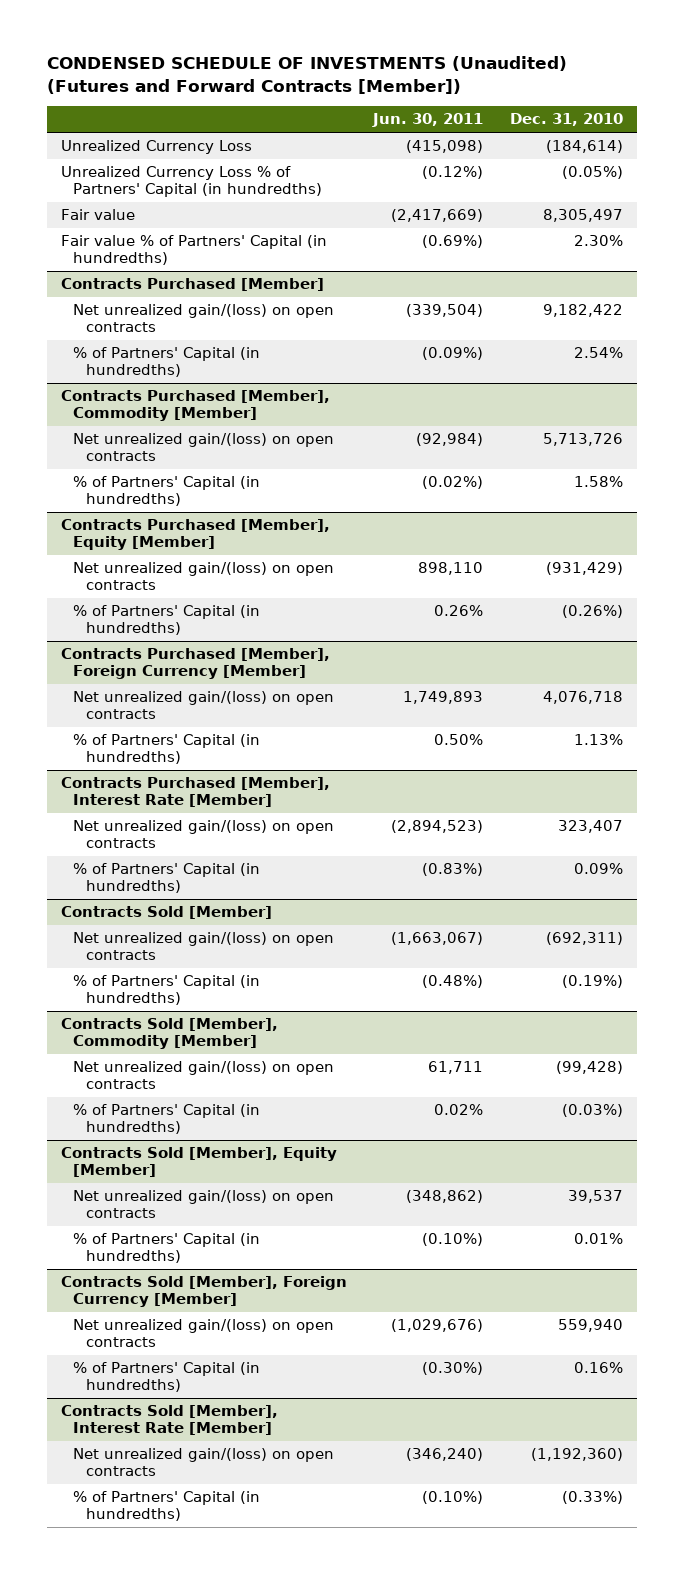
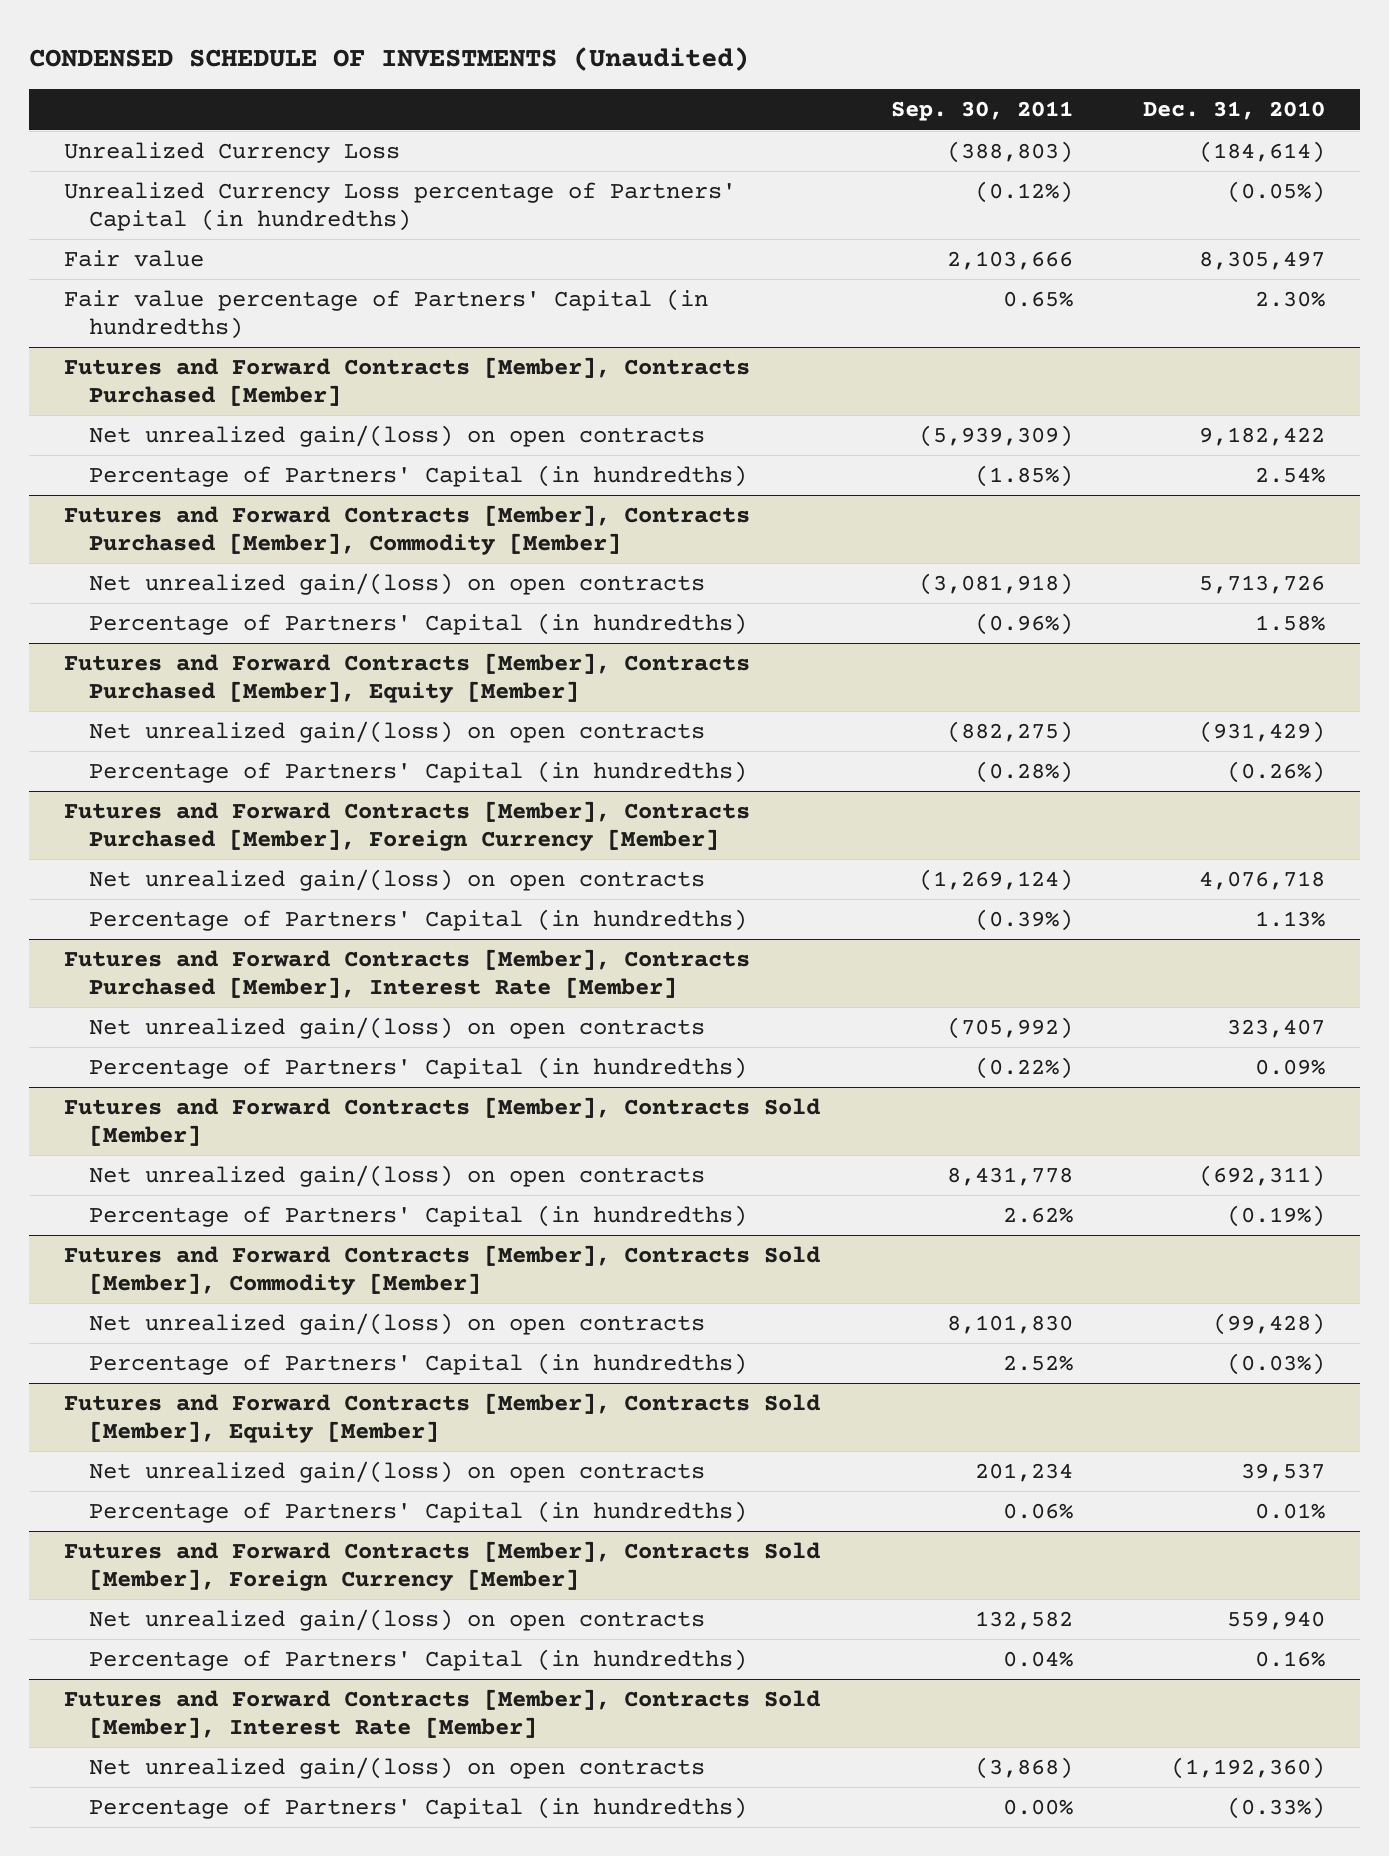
- CONDENSED SCHEDULE OF INVESTMENTS (Unaudited) (Futures and Forward Contracts [Member])
+ CONDENSED SCHEDULE OF INVESTMENTS (Unaudited)
- | Jun. 30, 2011 | Dec. 31, 2010
+ | Sep. 30, 2011 | Dec. 31, 2010
- Unrealized Currency Loss % of Partners' Capital (in hundredths) | (0.12%) | (0.05%)
+ Unrealized Currency Loss percentage of Partners' Capital (in hundredths) | (0.12%) | (0.05%)
- Fair value % of Partners' Capital (in hundredths) | (0.69%) | 2.30%
- Contracts Purchased [Member]
+ Fair value percentage of Partners' Capital (in hundredths) | 0.65% | 2.30%
+ Futures and Forward Contracts [Member], Contracts Purchased [Member]
- % of Partners' Capital (in hundredths) | (0.09%) | 2.54%
- Contracts Purchased [Member], Commodity [Member]
+ Percentage of Partners' Capital (in hundredths) | (1.85%) | 2.54%
+ Futures and Forward Contracts [Member], Contracts Purchased [Member], Commodity [Member]
- % of Partners' Capital (in hundredths) | (0.02%) | 1.58%
- Contracts Purchased [Member], Equity [Member]
+ Percentage of Partners' Capital (in hundredths) | (0.96%) | 1.58%
+ Futures and Forward Contracts [Member], Contracts Purchased [Member], Equity [Member]
- % of Partners' Capital (in hundredths) | 0.26% | (0.26%)
- Contracts Purchased [Member], Foreign Currency [Member]
+ Percentage of Partners' Capital (in hundredths) | (0.28%) | (0.26%)
+ Futures and Forward Contracts [Member], Contracts Purchased [Member], Foreign Currency [Member]
- % of Partners' Capital (in hundredths) | 0.50% | 1.13%
- Contracts Purchased [Member], Interest Rate [Member]
+ Percentage of Partners' Capital (in hundredths) | (0.39%) | 1.13%
+ Futures and Forward Contracts [Member], Contracts Purchased [Member], Interest Rate [Member]
- % of Partners' Capital (in hundredths) | (0.83%) | 0.09%
- Contracts Sold [Member]
+ Percentage of Partners' Capital (in hundredths) | (0.22%) | 0.09%
+ Futures and Forward Contracts [Member], Contracts Sold [Member]
- % of Partners' Capital (in hundredths) | (0.48%) | (0.19%)
- Contracts Sold [Member], Commodity [Member]
+ Percentage of Partners' Capital (in hundredths) | 2.62% | (0.19%)
+ Futures and Forward Contracts [Member], Contracts Sold [Member], Commodity [Member]
- % of Partners' Capital (in hundredths) | 0.02% | (0.03%)
- Contracts Sold [Member], Equity [Member]
+ Percentage of Partners' Capital (in hundredths) | 2.52% | (0.03%)
+ Futures and Forward Contracts [Member], Contracts Sold [Member], Equity [Member]
- % of Partners' Capital (in hundredths) | (0.10%) | 0.01%
- Contracts Sold [Member], Foreign Currency [Member]
+ Percentage of Partners' Capital (in hundredths) | 0.06% | 0.01%
+ Futures and Forward Contracts [Member], Contracts Sold [Member], Foreign Currency [Member]
- % of Partners' Capital (in hundredths) | (0.30%) | 0.16%
- Contracts Sold [Member], Interest Rate [Member]
+ Percentage of Partners' Capital (in hundredths) | 0.04% | 0.16%
+ Futures and Forward Contracts [Member], Contracts Sold [Member], Interest Rate [Member]
- % of Partners' Capital (in hundredths) | (0.10%) | (0.33%)
+ Percentage of Partners' Capital (in hundredths) | 0.00% | (0.33%)

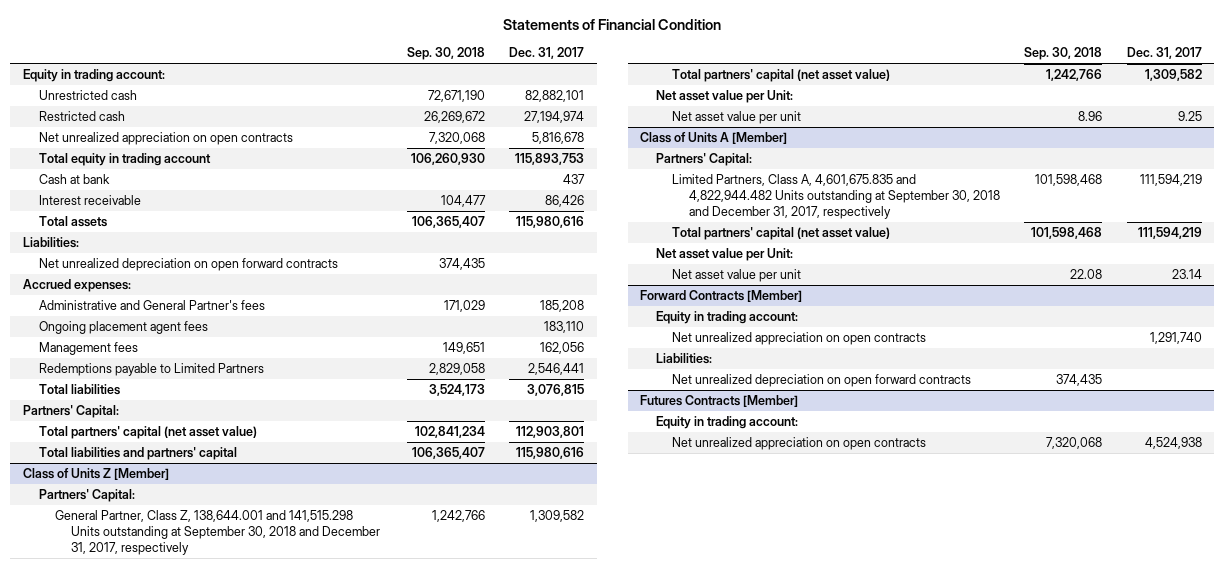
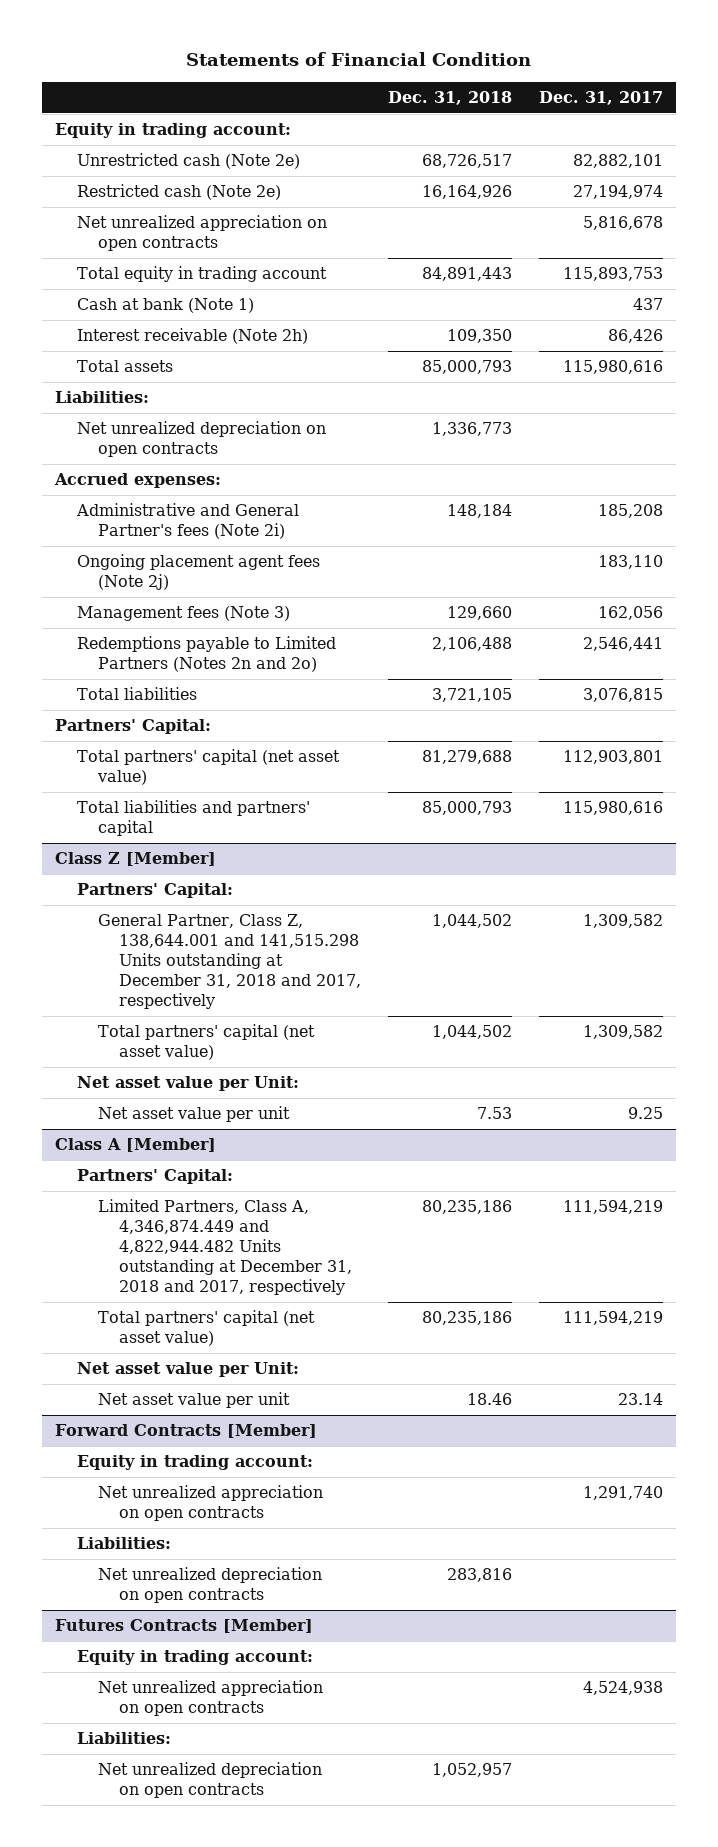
- | Sep. 30, 2018 | Dec. 31, 2017
+ | Dec. 31, 2018 | Dec. 31, 2017
- Unrestricted cash | 72,671,190 | 82,882,101
- Restricted cash | 26,269,672 | 27,194,974
+ Unrestricted cash (Note 2e) | 68,726,517 | 82,882,101
+ Restricted cash (Note 2e) | 16,164,926 | 27,194,974
- Cash at bank | | 437
- Interest receivable | 104,477 | 86,426
+ Cash at bank (Note 1) | | 437
+ Interest receivable (Note 2h) | 109,350 | 86,426
- Net unrealized depreciation on open forward contracts | 374,435 |
+ Net unrealized depreciation on open contracts | 1,336,773 |
- Administrative and General Partner's fees | 171,029 | 185,208
- Ongoing placement agent fees | | 183,110
- Management fees | 149,651 | 162,056
- Redemptions payable to Limited Partners | 2,829,058 | 2,546,441
+ Administrative and General Partner's fees (Note 2i) | 148,184 | 185,208
+ Ongoing placement agent fees (Note 2j) | | 183,110
+ Management fees (Note 3) | 129,660 | 162,056
+ Redemptions payable to Limited Partners (Notes 2n and 2o) | 2,106,488 | 2,546,441
- Class of Units Z [Member]
+ Class Z [Member]
- General Partner, Class Z, 138,644.001 and 141,515.298 Units outstanding at September 30, 2018 and December 31, 2017, respectively | 1,242,766 | 1,309,582
+ General Partner, Class Z, 138,644.001 and 141,515.298 Units outstanding at December 31, 2018 and 2017, respectively | 1,044,502 | 1,309,582
- Class of Units A [Member]
+ Class A [Member]
- Limited Partners, Class A, 4,601,675.835 and 4,822,944.482 Units outstanding at September 30, 2018 and December 31, 2017, respectively | 101,598,468 | 111,594,219
+ Limited Partners, Class A, 4,346,874.449 and 4,822,944.482 Units outstanding at December 31, 2018 and 2017, respectively | 80,235,186 | 111,594,219
@ Forward Contracts [Member]
- Net unrealized depreciation on open forward contracts | 374,435 |
+ Net unrealized depreciation on open contracts | 283,816 |
@ Futures Contracts [Member]
+ Liabilities:
+ Net unrealized depreciation on open contracts | 1,052,957 |

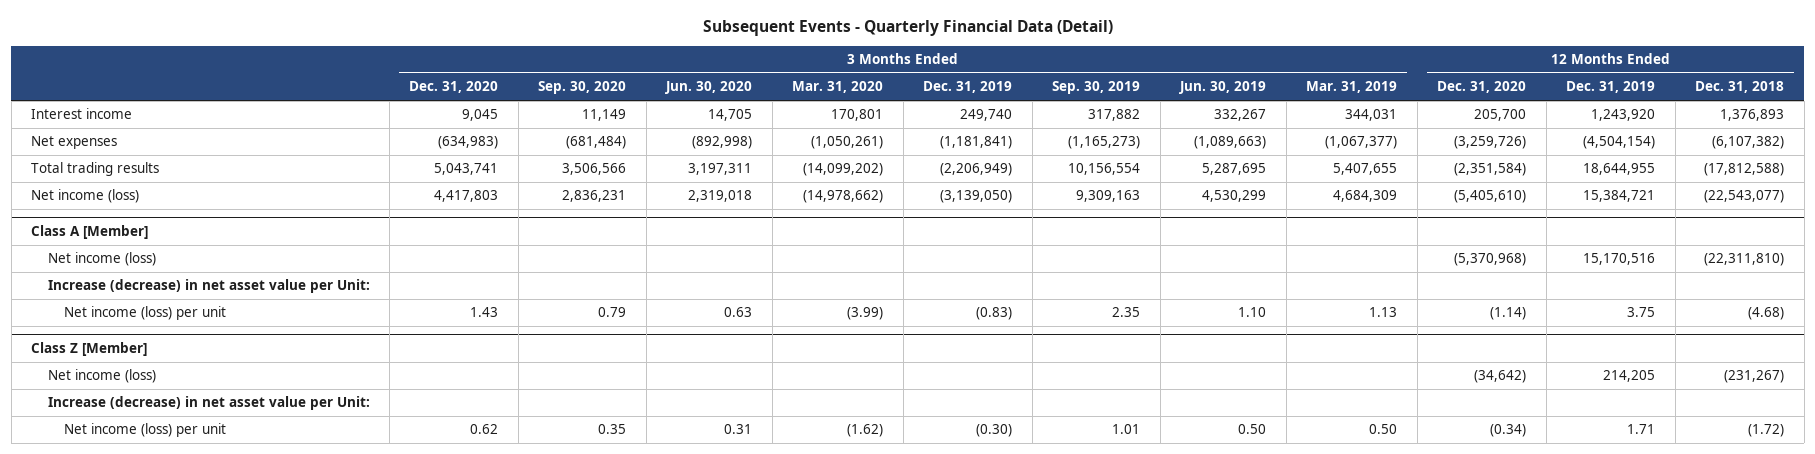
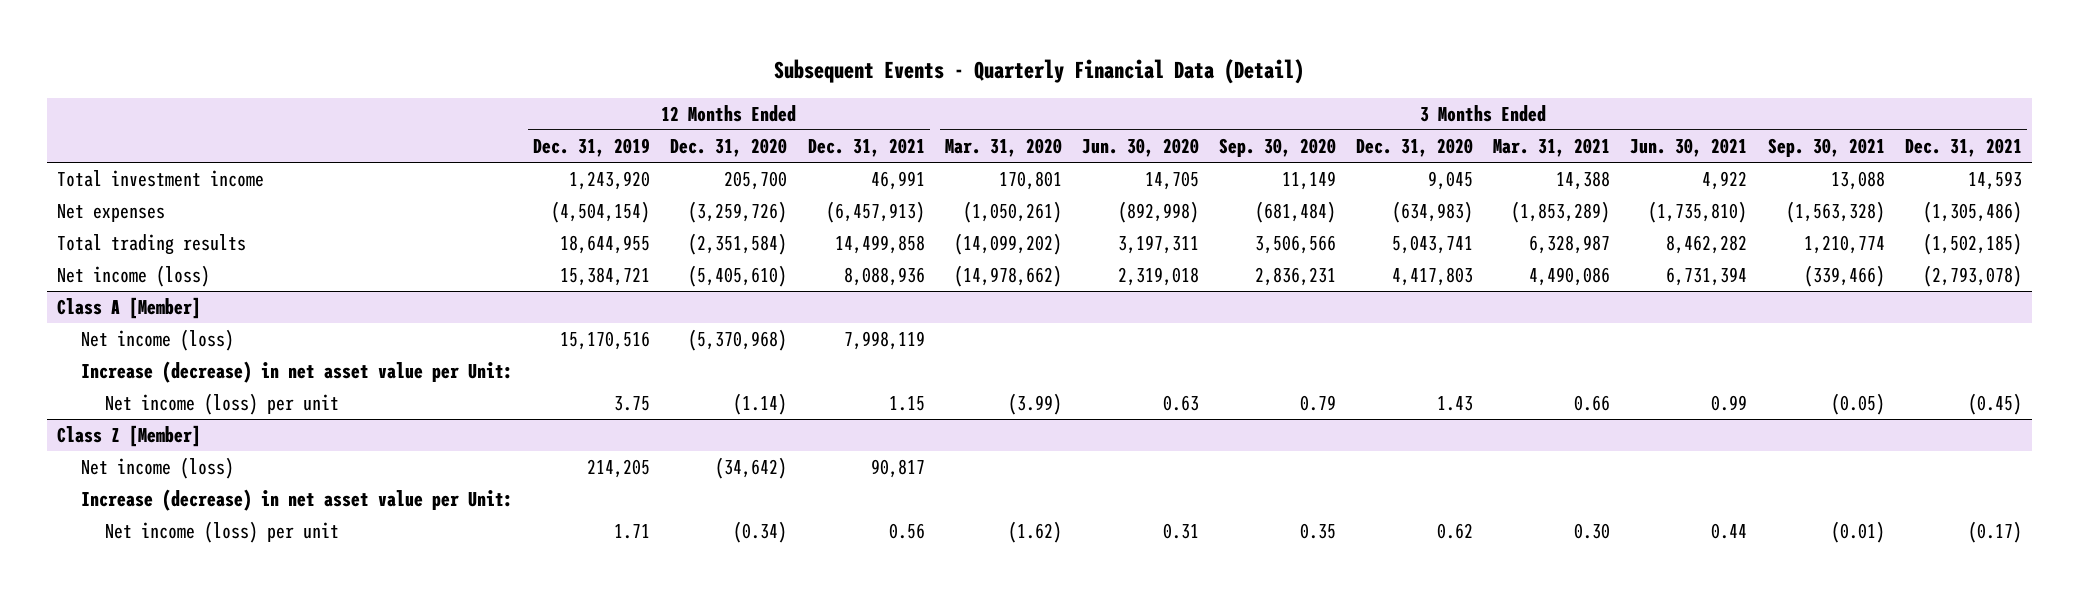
- | 3 Months Ended Dec. 31, 2020 | 3 Months Ended Sep. 30, 2020 | 3 Months Ended Jun. 30, 2020 | 3 Months Ended Mar. 31, 2020 | 3 Months Ended Dec. 31, 2019 | 3 Months Ended Sep. 30, 2019 | 3 Months Ended Jun. 30, 2019 | 3 Months Ended Mar. 31, 2019 | 12 Months Ended Dec. 31, 2020 | 12 Months Ended Dec. 31, 2019 | 12 Months Ended Dec. 31, 2018
+ | 12 Months Ended Dec. 31, 2019 | 12 Months Ended Dec. 31, 2020 | 12 Months Ended Dec. 31, 2021 | 3 Months Ended Mar. 31, 2020 | 3 Months Ended Jun. 30, 2020 | 3 Months Ended Sep. 30, 2020 | 3 Months Ended Dec. 31, 2020 | 3 Months Ended Mar. 31, 2021 | 3 Months Ended Jun. 30, 2021 | 3 Months Ended Sep. 30, 2021 | 3 Months Ended Dec. 31, 2021
- Interest income | 9,045 | 11,149 | 14,705 | 170,801 | 249,740 | 317,882 | 332,267 | 344,031 | 205,700 | 1,243,920 | 1,376,893
+ Total investment income | 1,243,920 | 205,700 | 46,991 | 170,801 | 14,705 | 11,149 | 9,045 | 14,388 | 4,922 | 13,088 | 14,593

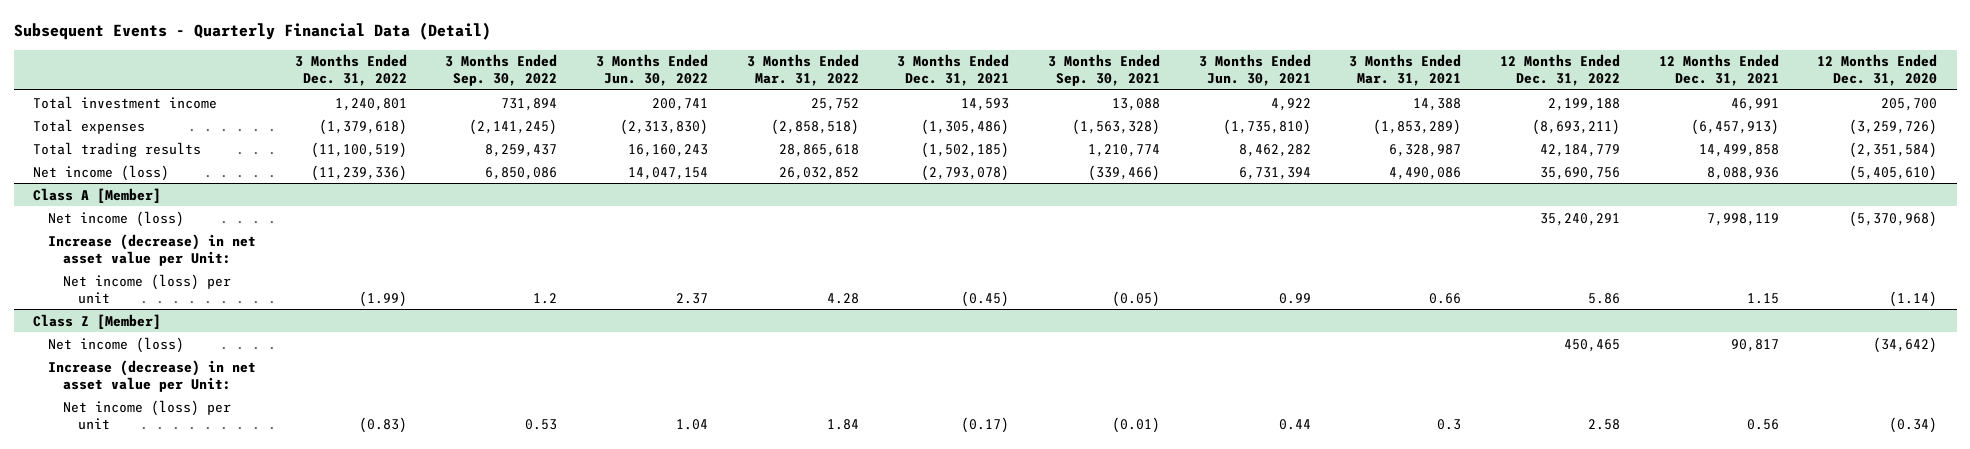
- | 12 Months Ended Dec. 31, 2019 | 12 Months Ended Dec. 31, 2020 | 12 Months Ended Dec. 31, 2021 | 3 Months Ended Mar. 31, 2020 | 3 Months Ended Jun. 30, 2020 | 3 Months Ended Sep. 30, 2020 | 3 Months Ended Dec. 31, 2020 | 3 Months Ended Mar. 31, 2021 | 3 Months Ended Jun. 30, 2021 | 3 Months Ended Sep. 30, 2021 | 3 Months Ended Dec. 31, 2021
+ | 3 Months Ended Dec. 31, 2022 | 3 Months Ended Sep. 30, 2022 | 3 Months Ended Jun. 30, 2022 | 3 Months Ended Mar. 31, 2022 | 3 Months Ended Dec. 31, 2021 | 3 Months Ended Sep. 30, 2021 | 3 Months Ended Jun. 30, 2021 | 3 Months Ended Mar. 31, 2021 | 12 Months Ended Dec. 31, 2022 | 12 Months Ended Dec. 31, 2021 | 12 Months Ended Dec. 31, 2020
- Net expenses | (4,504,154) | (3,259,726) | (6,457,913) | (1,050,261) | (892,998) | (681,484) | (634,983) | (1,853,289) | (1,735,810) | (1,563,328) | (1,305,486)
+ Total expenses | (1,379,618) | (2,141,245) | (2,313,830) | (2,858,518) | (1,305,486) | (1,563,328) | (1,735,810) | (1,853,289) | (8,693,211) | (6,457,913) | (3,259,726)
@ Class Z [Member]
- Net income (loss) per unit | 1.71 | (0.34) | 0.56 | (1.62) | 0.31 | 0.35 | 0.62 | 0.30 | 0.44 | (0.01) | (0.17)
+ Net income (loss) per unit | (0.83) | 0.53 | 1.04 | 1.84 | (0.17) | (0.01) | 0.44 | 0.3 | 2.58 | 0.56 | (0.34)

